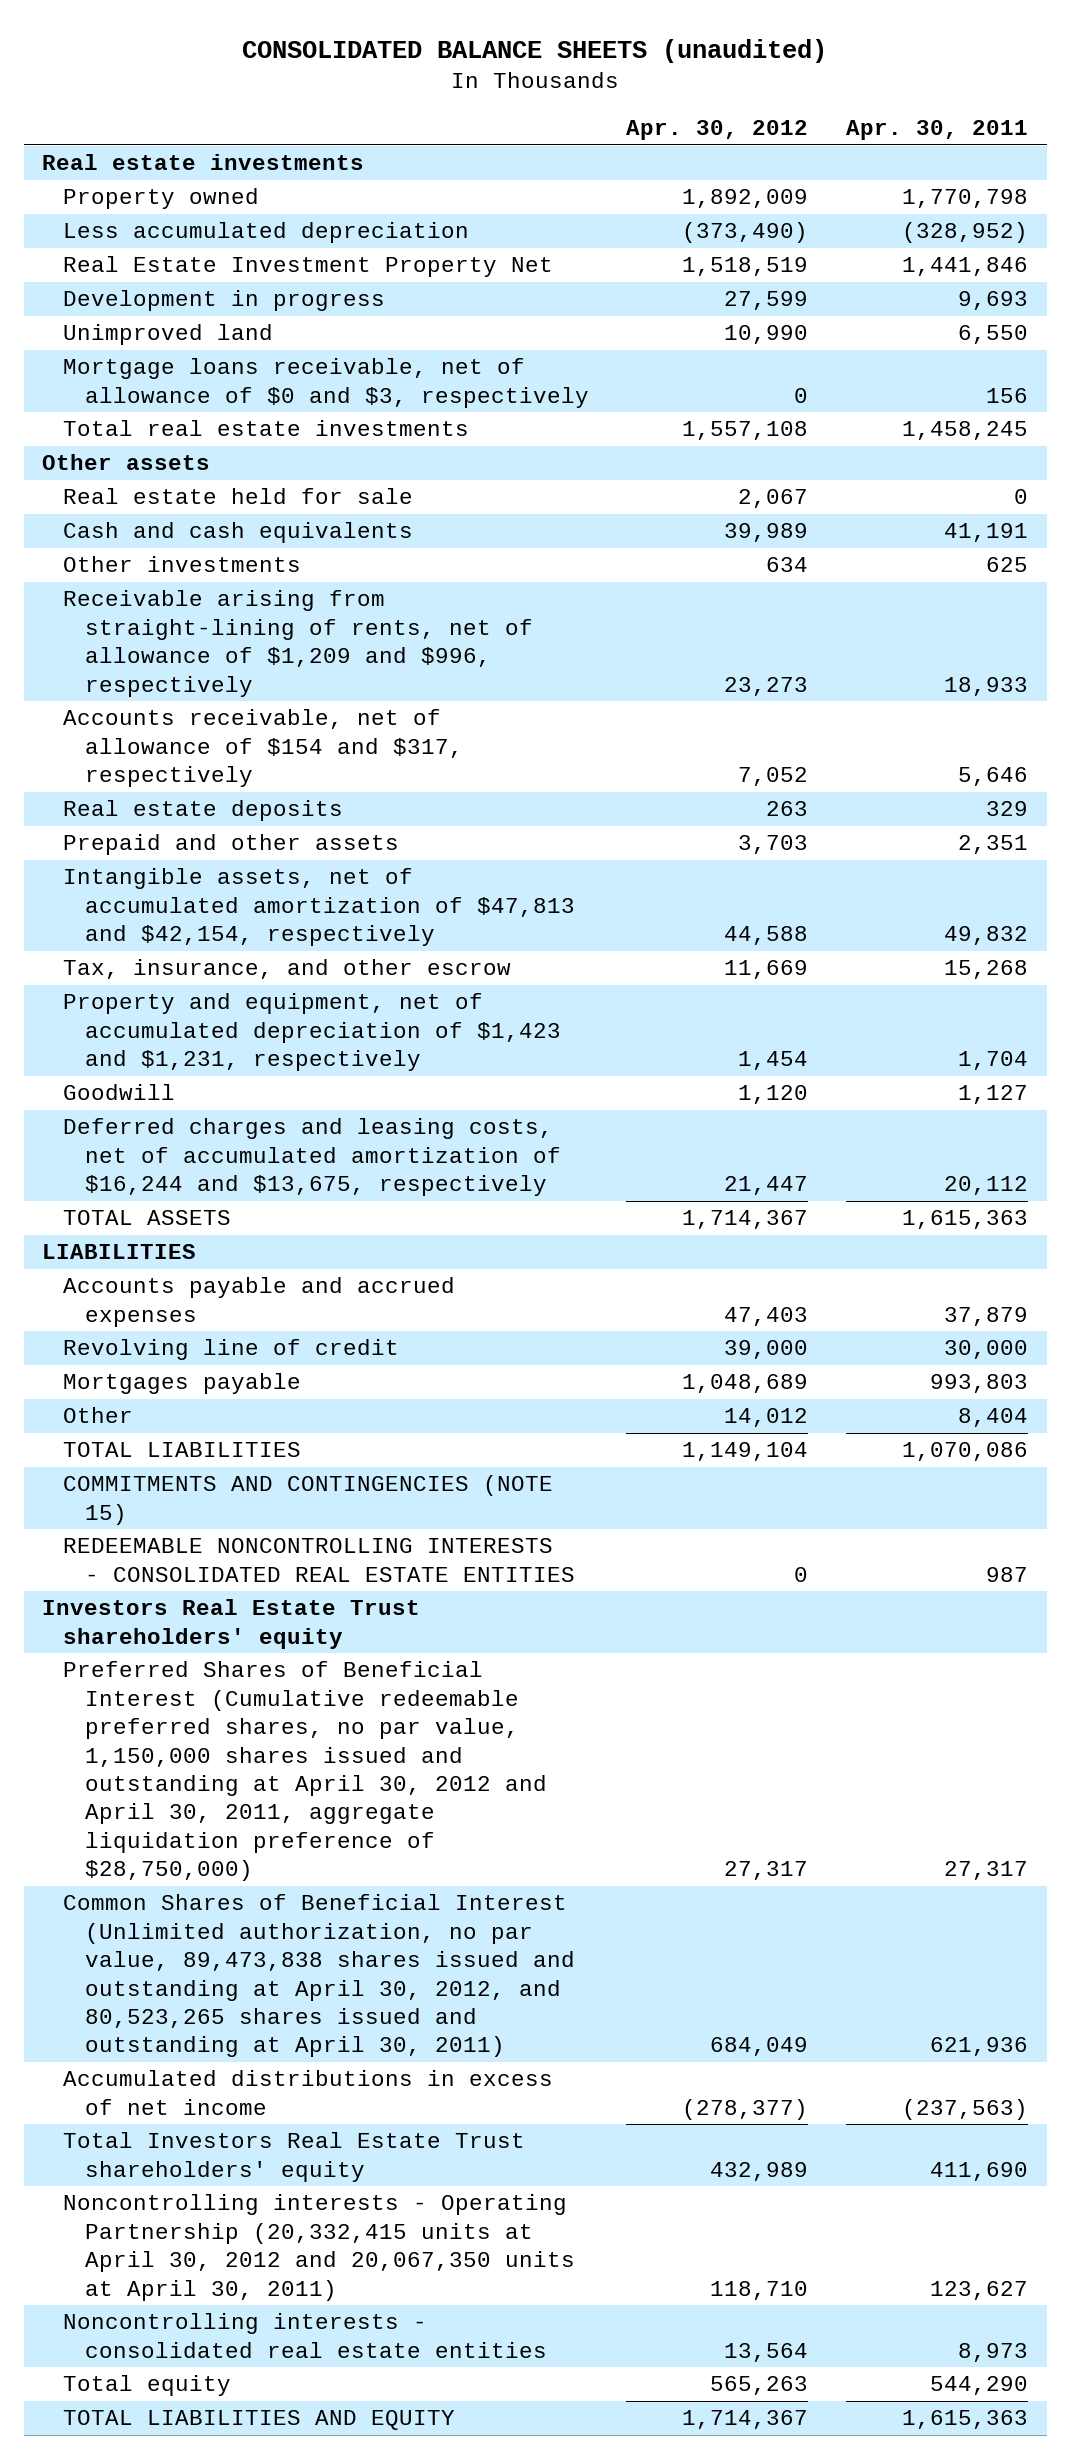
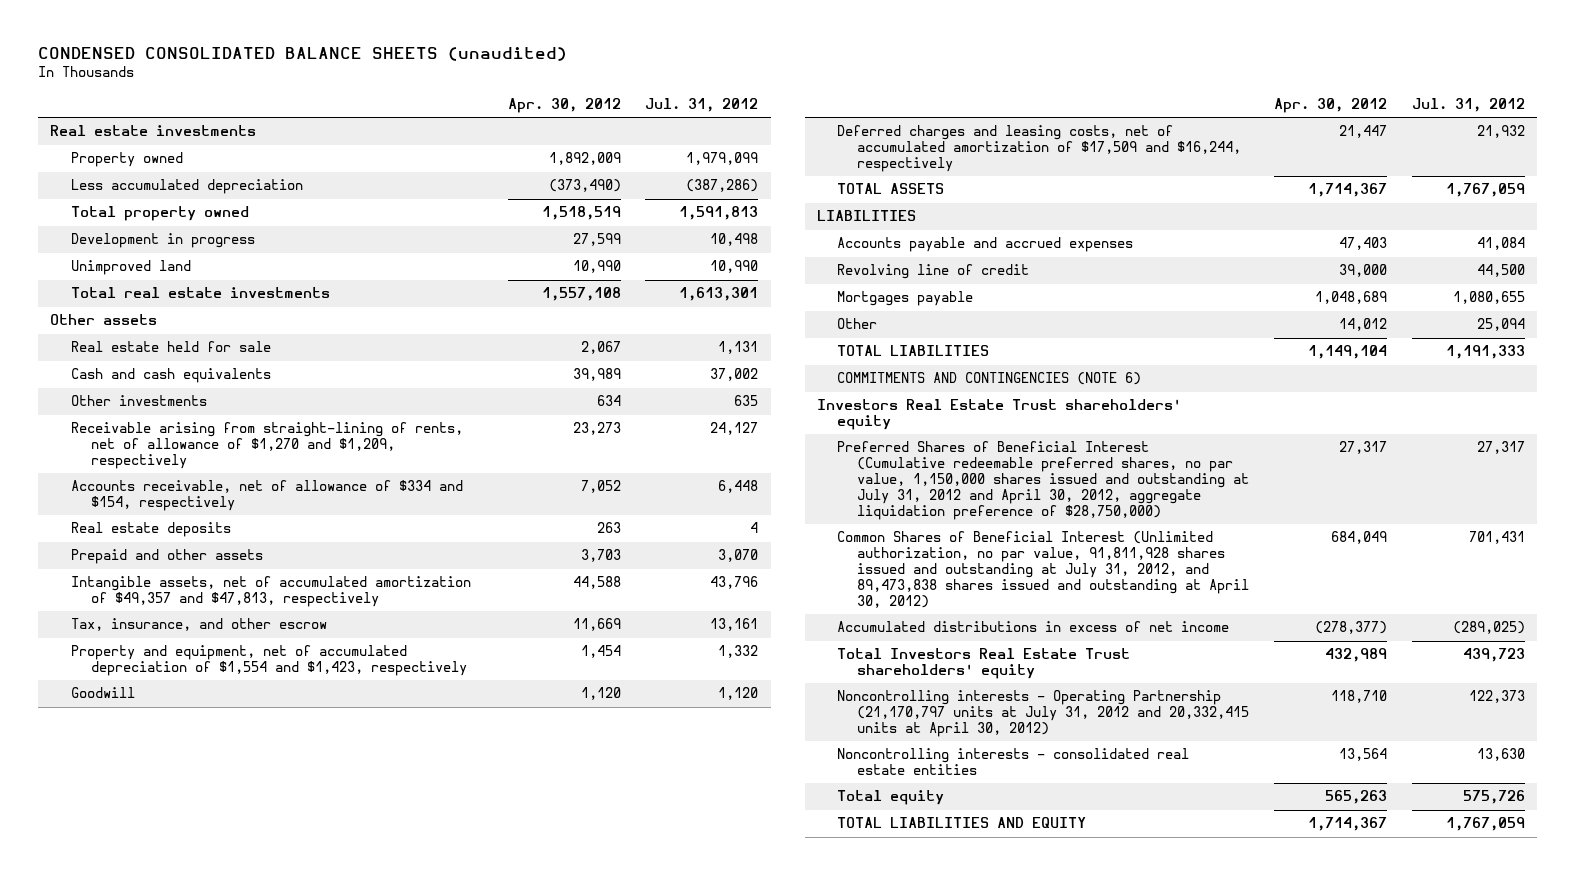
- CONSOLIDATED BALANCE SHEETS (unaudited)
+ CONDENSED CONSOLIDATED BALANCE SHEETS (unaudited)
- | Apr. 30, 2012 | Apr. 30, 2011
+ | Apr. 30, 2012 | Jul. 31, 2012
- Real Estate Investment Property Net | 1,518,519 | 1,441,846
+ Total property owned | 1,518,519 | 1,591,813
- Mortgage loans receivable, net of allowance of $0 and $3, respectively | 0 | 156
- Receivable arising from straight-lining of rents, net of allowance of $1,209 and $996, respectively | 23,273 | 18,933
- Accounts receivable, net of allowance of $154 and $317, respectively | 7,052 | 5,646
+ Receivable arising from straight-lining of rents, net of allowance of $1,270 and $1,209, respectively | 23,273 | 24,127
+ Accounts receivable, net of allowance of $334 and $154, respectively | 7,052 | 6,448
- Intangible assets, net of accumulated amortization of $47,813 and $42,154, respectively | 44,588 | 49,832
+ Intangible assets, net of accumulated amortization of $49,357 and $47,813, respectively | 44,588 | 43,796
- Property and equipment, net of accumulated depreciation of $1,423 and $1,231, respectively | 1,454 | 1,704
+ Property and equipment, net of accumulated depreciation of $1,554 and $1,423, respectively | 1,454 | 1,332
- Deferred charges and leasing costs, net of accumulated amortization of $16,244 and $13,675, respectively | 21,447 | 20,112
+ Deferred charges and leasing costs, net of accumulated amortization of $17,509 and $16,244, respectively | 21,447 | 21,932
- COMMITMENTS AND CONTINGENCIES (NOTE 15)
- REDEEMABLE NONCONTROLLING INTERESTS - CONSOLIDATED REAL ESTATE ENTITIES | 0 | 987
+ COMMITMENTS AND CONTINGENCIES (NOTE 6)
- Preferred Shares of Beneficial Interest (Cumulative redeemable preferred shares, no par value, 1,150,000 shares issued and outstanding at April 30, 2012 and April 30, 2011, aggregate liquidation preference of $28,750,000) | 27,317 | 27,317
- Common Shares of Beneficial Interest (Unlimited authorization, no par value, 89,473,838 shares issued and outstanding at April 30, 2012, and 80,523,265 shares issued and outstanding at April 30, 2011) | 684,049 | 621,936
+ Preferred Shares of Beneficial Interest (Cumulative redeemable preferred shares, no par value, 1,150,000 shares issued and outstanding at July 31, 2012 and April 30, 2012, aggregate liquidation preference of $28,750,000) | 27,317 | 27,317
+ Common Shares of Beneficial Interest (Unlimited authorization, no par value, 91,811,928 shares issued and outstanding at July 31, 2012, and 89,473,838 shares issued and outstanding at April 30, 2012) | 684,049 | 701,431
- Noncontrolling interests - Operating Partnership (20,332,415 units at April 30, 2012 and 20,067,350 units at April 30, 2011) | 118,710 | 123,627
+ Noncontrolling interests - Operating Partnership (21,170,797 units at July 31, 2012 and 20,332,415 units at April 30, 2012) | 118,710 | 122,373

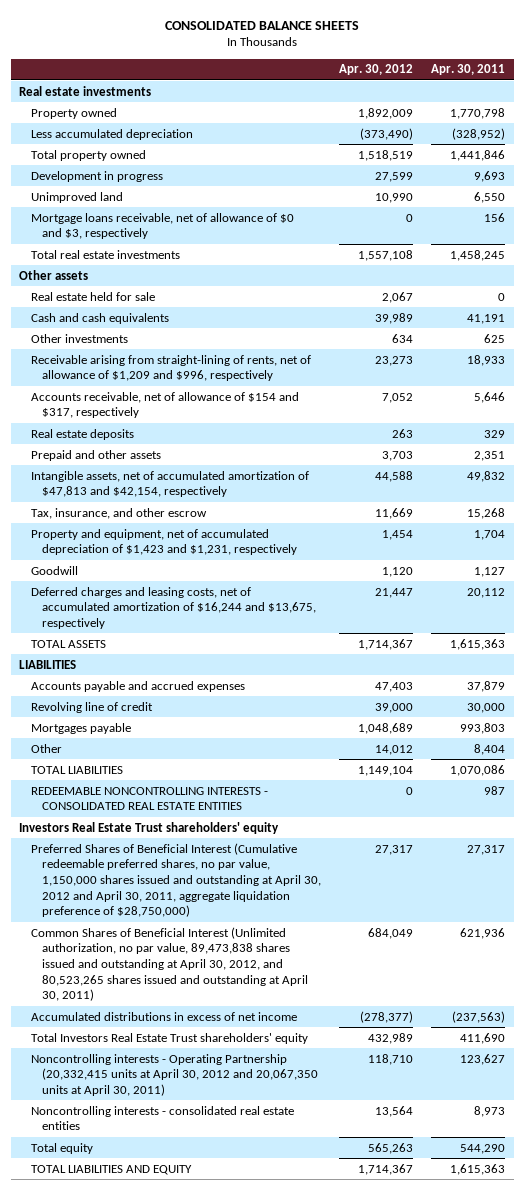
- CONDENSED CONSOLIDATED BALANCE SHEETS (unaudited)
+ CONSOLIDATED BALANCE SHEETS
- | Apr. 30, 2012 | Jul. 31, 2012
+ | Apr. 30, 2012 | Apr. 30, 2011
+ Mortgage loans receivable, net of allowance of $0 and $3, respectively | 0 | 156
- Receivable arising from straight-lining of rents, net of allowance of $1,270 and $1,209, respectively | 23,273 | 24,127
- Accounts receivable, net of allowance of $334 and $154, respectively | 7,052 | 6,448
+ Receivable arising from straight-lining of rents, net of allowance of $1,209 and $996, respectively | 23,273 | 18,933
+ Accounts receivable, net of allowance of $154 and $317, respectively | 7,052 | 5,646
- Intangible assets, net of accumulated amortization of $49,357 and $47,813, respectively | 44,588 | 43,796
+ Intangible assets, net of accumulated amortization of $47,813 and $42,154, respectively | 44,588 | 49,832
- Property and equipment, net of accumulated depreciation of $1,554 and $1,423, respectively | 1,454 | 1,332
+ Property and equipment, net of accumulated depreciation of $1,423 and $1,231, respectively | 1,454 | 1,704
- Deferred charges and leasing costs, net of accumulated amortization of $17,509 and $16,244, respectively | 21,447 | 21,932
+ Deferred charges and leasing costs, net of accumulated amortization of $16,244 and $13,675, respectively | 21,447 | 20,112
- COMMITMENTS AND CONTINGENCIES (NOTE 6)
+ REDEEMABLE NONCONTROLLING INTERESTS - CONSOLIDATED REAL ESTATE ENTITIES | 0 | 987
- Preferred Shares of Beneficial Interest (Cumulative redeemable preferred shares, no par value, 1,150,000 shares issued and outstanding at July 31, 2012 and April 30, 2012, aggregate liquidation preference of $28,750,000) | 27,317 | 27,317
- Common Shares of Beneficial Interest (Unlimited authorization, no par value, 91,811,928 shares issued and outstanding at July 31, 2012, and 89,473,838 shares issued and outstanding at April 30, 2012) | 684,049 | 701,431
+ Preferred Shares of Beneficial Interest (Cumulative redeemable preferred shares, no par value, 1,150,000 shares issued and outstanding at April 30, 2012 and April 30, 2011, aggregate liquidation preference of $28,750,000) | 27,317 | 27,317
+ Common Shares of Beneficial Interest (Unlimited authorization, no par value, 89,473,838 shares issued and outstanding at April 30, 2012, and 80,523,265 shares issued and outstanding at April 30, 2011) | 684,049 | 621,936
- Noncontrolling interests - Operating Partnership (21,170,797 units at July 31, 2012 and 20,332,415 units at April 30, 2012) | 118,710 | 122,373
+ Noncontrolling interests - Operating Partnership (20,332,415 units at April 30, 2012 and 20,067,350 units at April 30, 2011) | 118,710 | 123,627

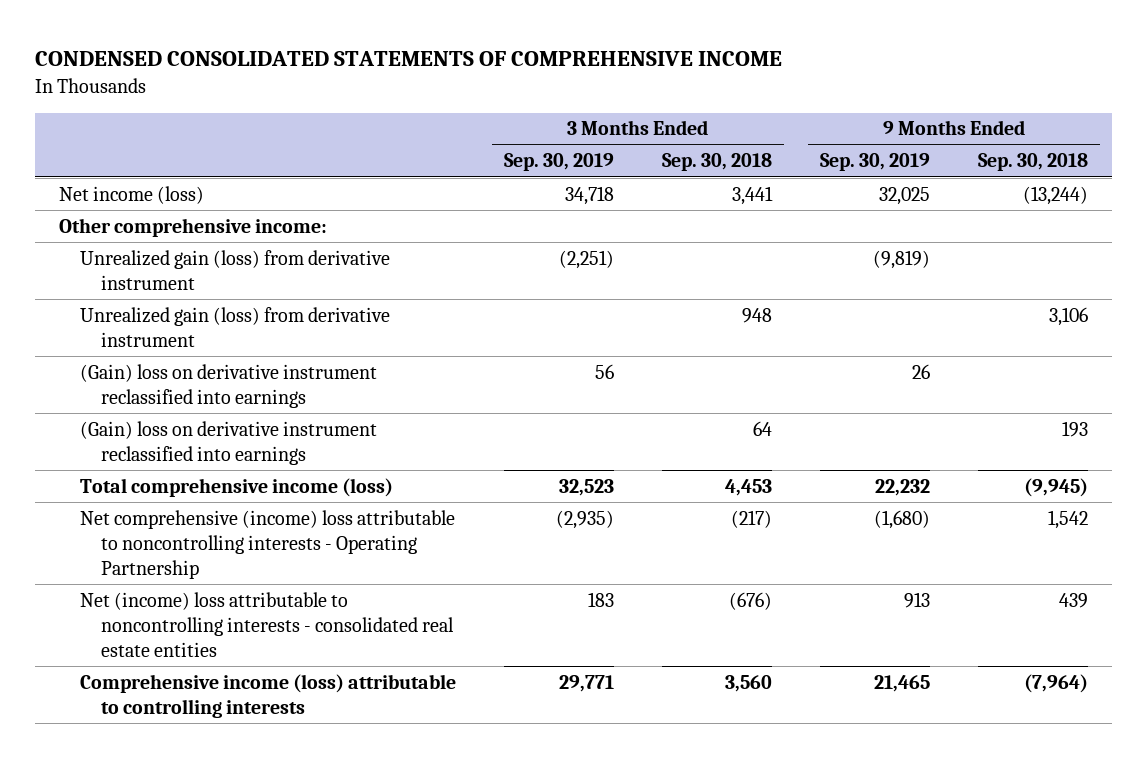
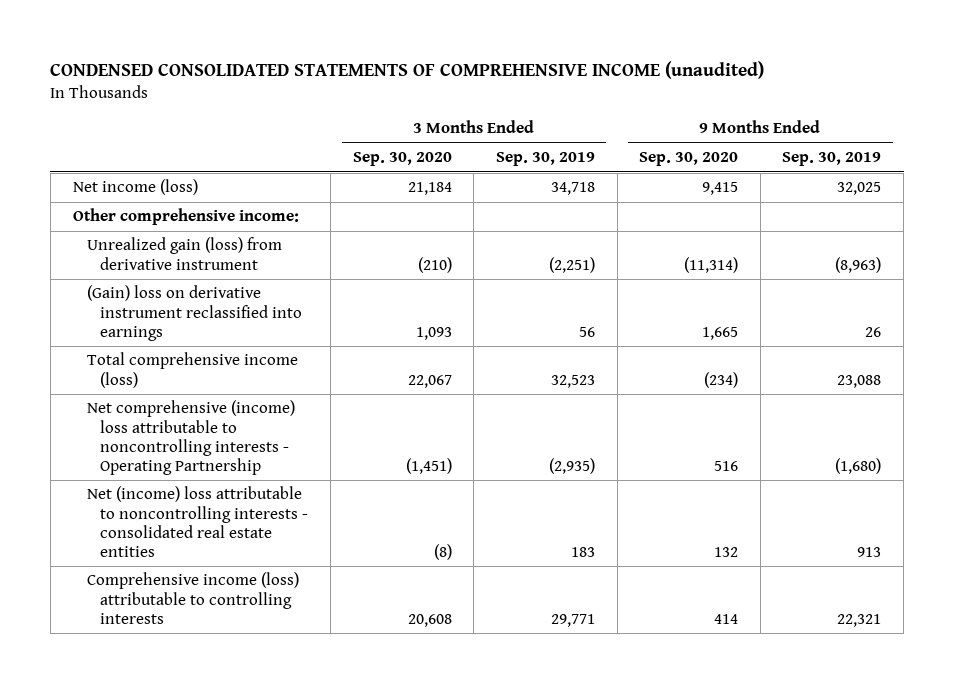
- CONDENSED CONSOLIDATED STATEMENTS OF COMPREHENSIVE INCOME
+ CONDENSED CONSOLIDATED STATEMENTS OF COMPREHENSIVE INCOME (unaudited)
- | 3 Months Ended Sep. 30, 2019 | 3 Months Ended Sep. 30, 2018 | 9 Months Ended Sep. 30, 2019 | 9 Months Ended Sep. 30, 2018
+ | 3 Months Ended Sep. 30, 2020 | 3 Months Ended Sep. 30, 2019 | 9 Months Ended Sep. 30, 2020 | 9 Months Ended Sep. 30, 2019
- Unrealized gain (loss) from derivative instrument | (2,251) | | (9,819) |
- Unrealized gain (loss) from derivative instrument | | 948 | | 3,106
+ Unrealized gain (loss) from derivative instrument | (210) | (2,251) | (11,314) | (8,963)
- (Gain) loss on derivative instrument reclassified into earnings | | 64 | | 193
- Total comprehensive income (loss) | 32,523 | 4,453 | 22,232 | (9,945)
+ Total comprehensive income (loss) | 22,067 | 32,523 | (234) | 23,088
- Comprehensive income (loss) attributable to controlling interests | 29,771 | 3,560 | 21,465 | (7,964)
+ Comprehensive income (loss) attributable to controlling interests | 20,608 | 29,771 | 414 | 22,321

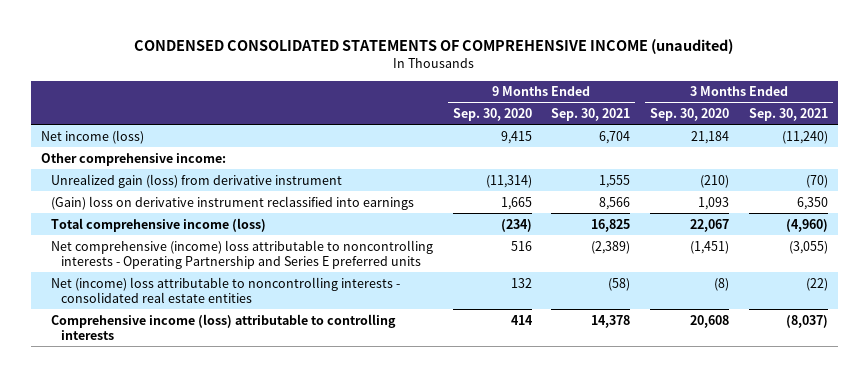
- | 3 Months Ended Sep. 30, 2020 | 3 Months Ended Sep. 30, 2019 | 9 Months Ended Sep. 30, 2020 | 9 Months Ended Sep. 30, 2019
+ | 9 Months Ended Sep. 30, 2020 | 9 Months Ended Sep. 30, 2021 | 3 Months Ended Sep. 30, 2020 | 3 Months Ended Sep. 30, 2021
- Net comprehensive (income) loss attributable to noncontrolling interests - Operating Partnership | (1,451) | (2,935) | 516 | (1,680)
+ Net comprehensive (income) loss attributable to noncontrolling interests - Operating Partnership and Series E preferred units | 516 | (2,389) | (1,451) | (3,055)

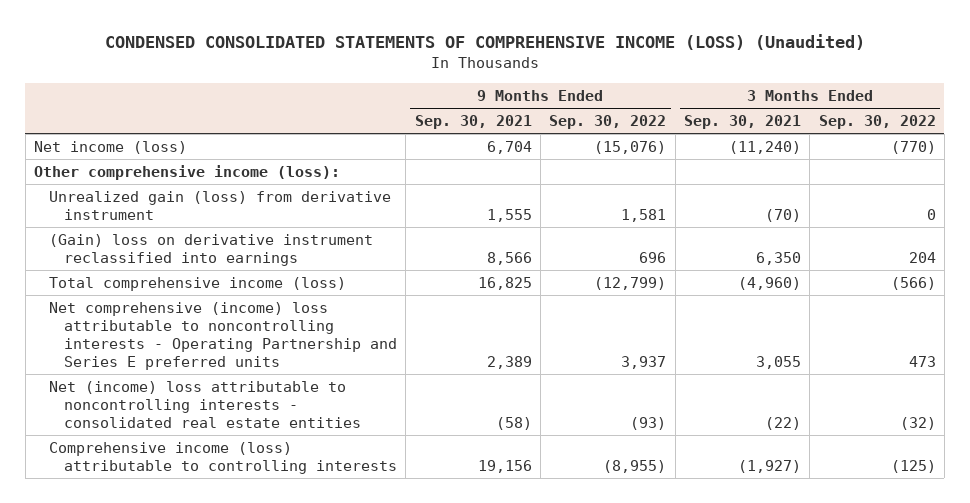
- CONDENSED CONSOLIDATED STATEMENTS OF COMPREHENSIVE INCOME (unaudited)
+ CONDENSED CONSOLIDATED STATEMENTS OF COMPREHENSIVE INCOME (LOSS) (Unaudited)
- | 9 Months Ended Sep. 30, 2020 | 9 Months Ended Sep. 30, 2021 | 3 Months Ended Sep. 30, 2020 | 3 Months Ended Sep. 30, 2021
+ | 9 Months Ended Sep. 30, 2021 | 9 Months Ended Sep. 30, 2022 | 3 Months Ended Sep. 30, 2021 | 3 Months Ended Sep. 30, 2022
- Other comprehensive income:
+ Other comprehensive income (loss):
- Net comprehensive (income) loss attributable to noncontrolling interests - Operating Partnership and Series E preferred units | 516 | (2,389) | (1,451) | (3,055)
+ Net comprehensive (income) loss attributable to noncontrolling interests - Operating Partnership and Series E preferred units | 2,389 | 3,937 | 3,055 | 473
- Comprehensive income (loss) attributable to controlling interests | 414 | 14,378 | 20,608 | (8,037)
+ Comprehensive income (loss) attributable to controlling interests | 19,156 | (8,955) | (1,927) | (125)

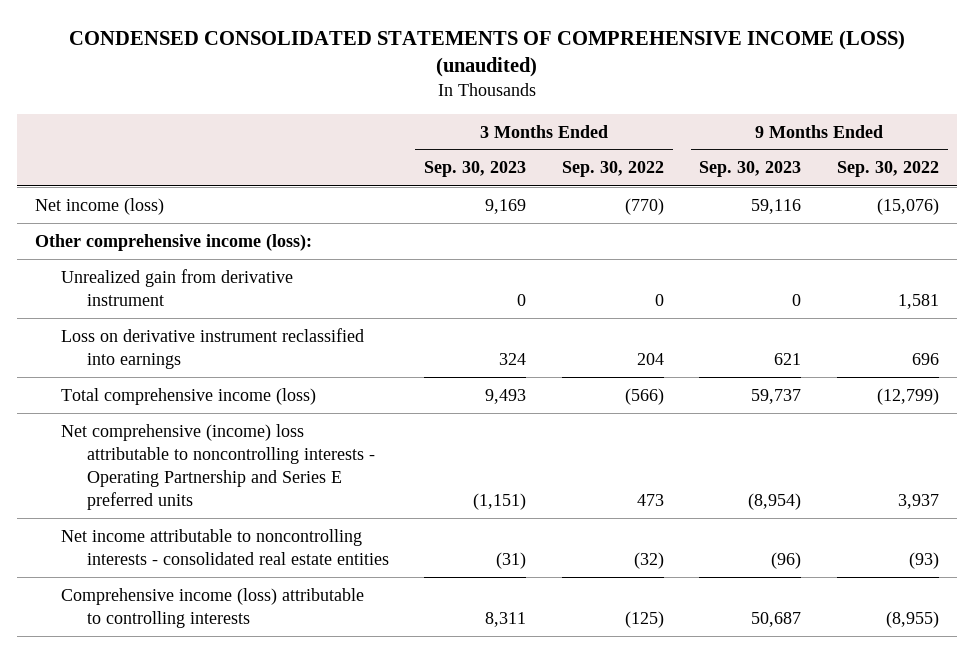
- CONDENSED CONSOLIDATED STATEMENTS OF COMPREHENSIVE INCOME (LOSS) (Unaudited)
+ CONDENSED CONSOLIDATED STATEMENTS OF COMPREHENSIVE INCOME (LOSS) (unaudited)
- | 9 Months Ended Sep. 30, 2021 | 9 Months Ended Sep. 30, 2022 | 3 Months Ended Sep. 30, 2021 | 3 Months Ended Sep. 30, 2022
+ | 3 Months Ended Sep. 30, 2023 | 3 Months Ended Sep. 30, 2022 | 9 Months Ended Sep. 30, 2023 | 9 Months Ended Sep. 30, 2022
- Unrealized gain (loss) from derivative instrument | 1,555 | 1,581 | (70) | 0
- (Gain) loss on derivative instrument reclassified into earnings | 8,566 | 696 | 6,350 | 204
+ Unrealized gain from derivative instrument | 0 | 0 | 0 | 1,581
+ Loss on derivative instrument reclassified into earnings | 324 | 204 | 621 | 696
- Net (income) loss attributable to noncontrolling interests - consolidated real estate entities | (58) | (93) | (22) | (32)
+ Net income attributable to noncontrolling interests - consolidated real estate entities | (31) | (32) | (96) | (93)

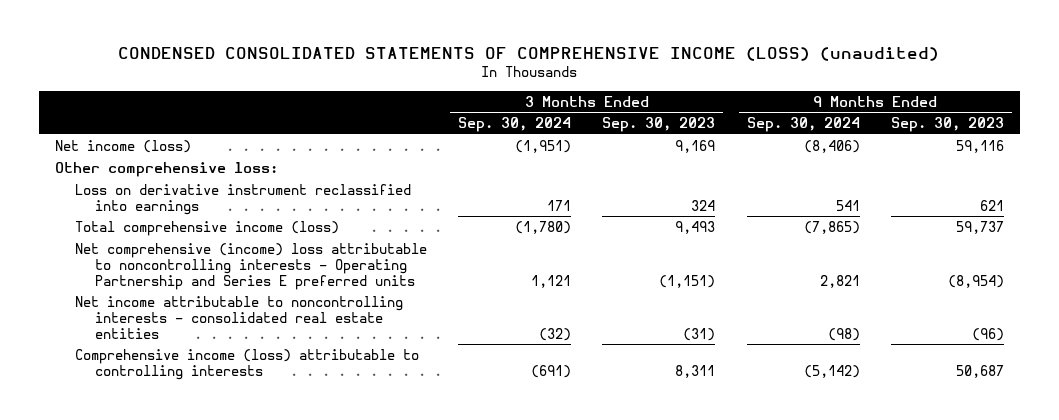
- | 3 Months Ended Sep. 30, 2023 | 3 Months Ended Sep. 30, 2022 | 9 Months Ended Sep. 30, 2023 | 9 Months Ended Sep. 30, 2022
+ | 3 Months Ended Sep. 30, 2024 | 3 Months Ended Sep. 30, 2023 | 9 Months Ended Sep. 30, 2024 | 9 Months Ended Sep. 30, 2023
- Other comprehensive income (loss):
- Unrealized gain from derivative instrument | 0 | 0 | 0 | 1,581
+ Other comprehensive loss:

